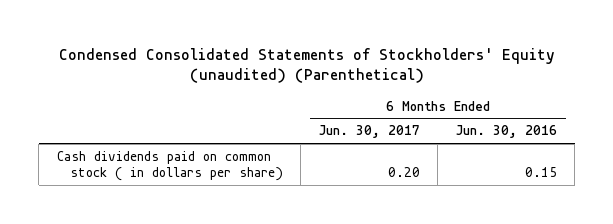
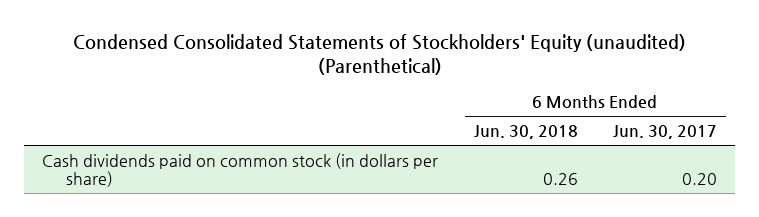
- | 6 Months Ended Jun. 30, 2017 | 6 Months Ended Jun. 30, 2016
+ | 6 Months Ended Jun. 30, 2018 | 6 Months Ended Jun. 30, 2017
- Cash dividends paid on common stock ( in dollars per share) | 0.20 | 0.15
+ Cash dividends paid on common stock (in dollars per share) | 0.26 | 0.20

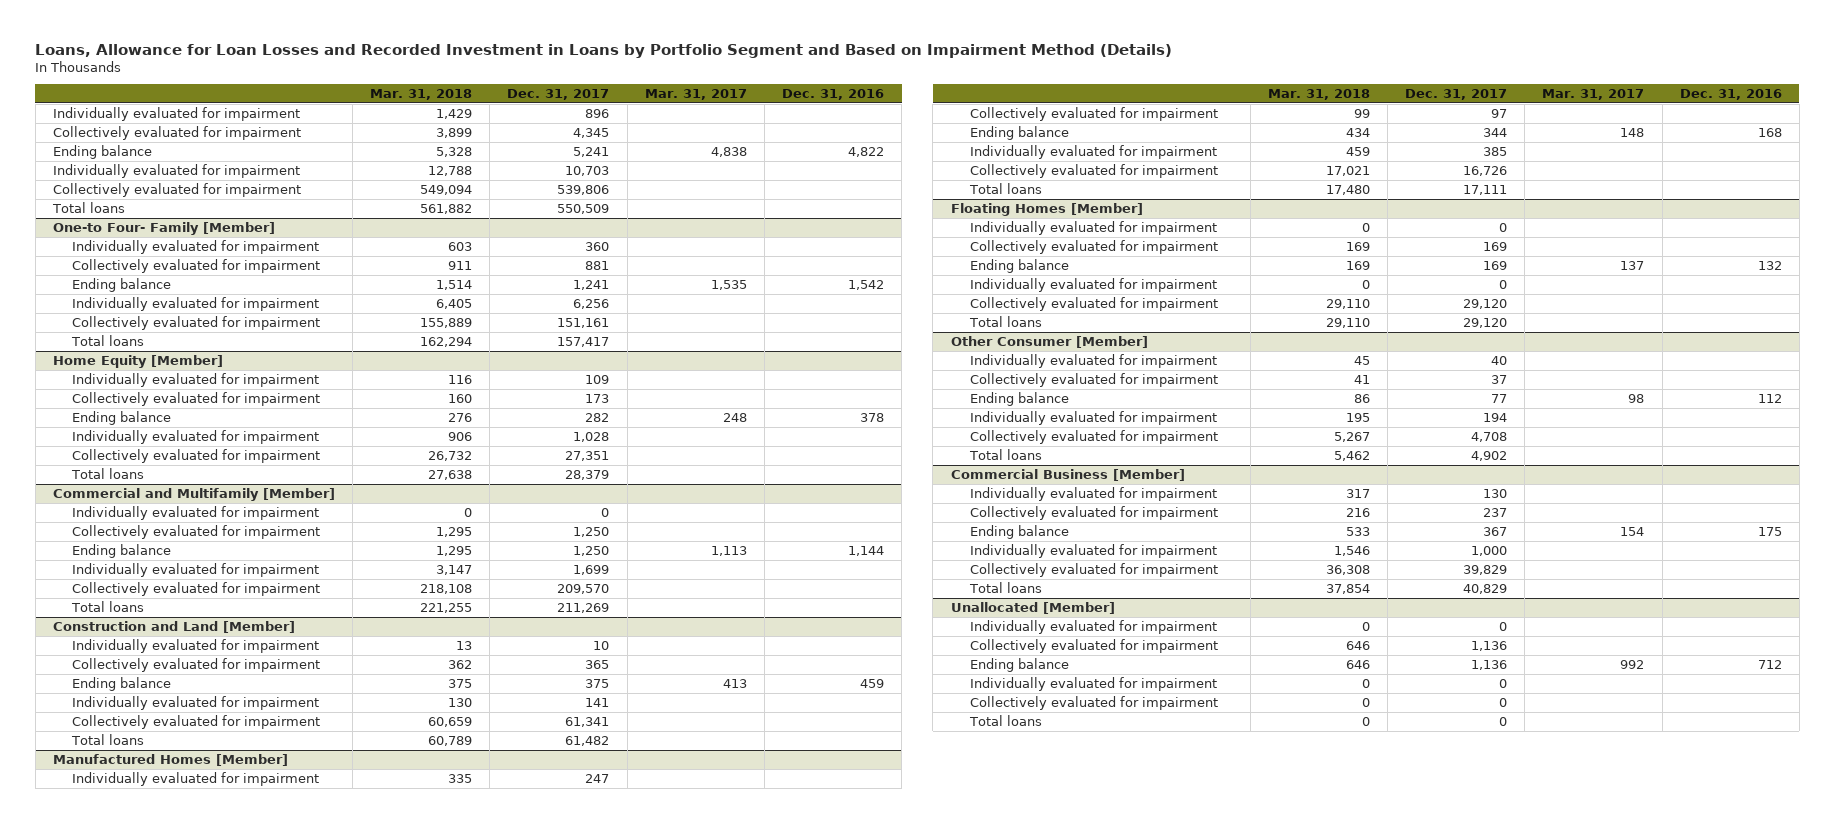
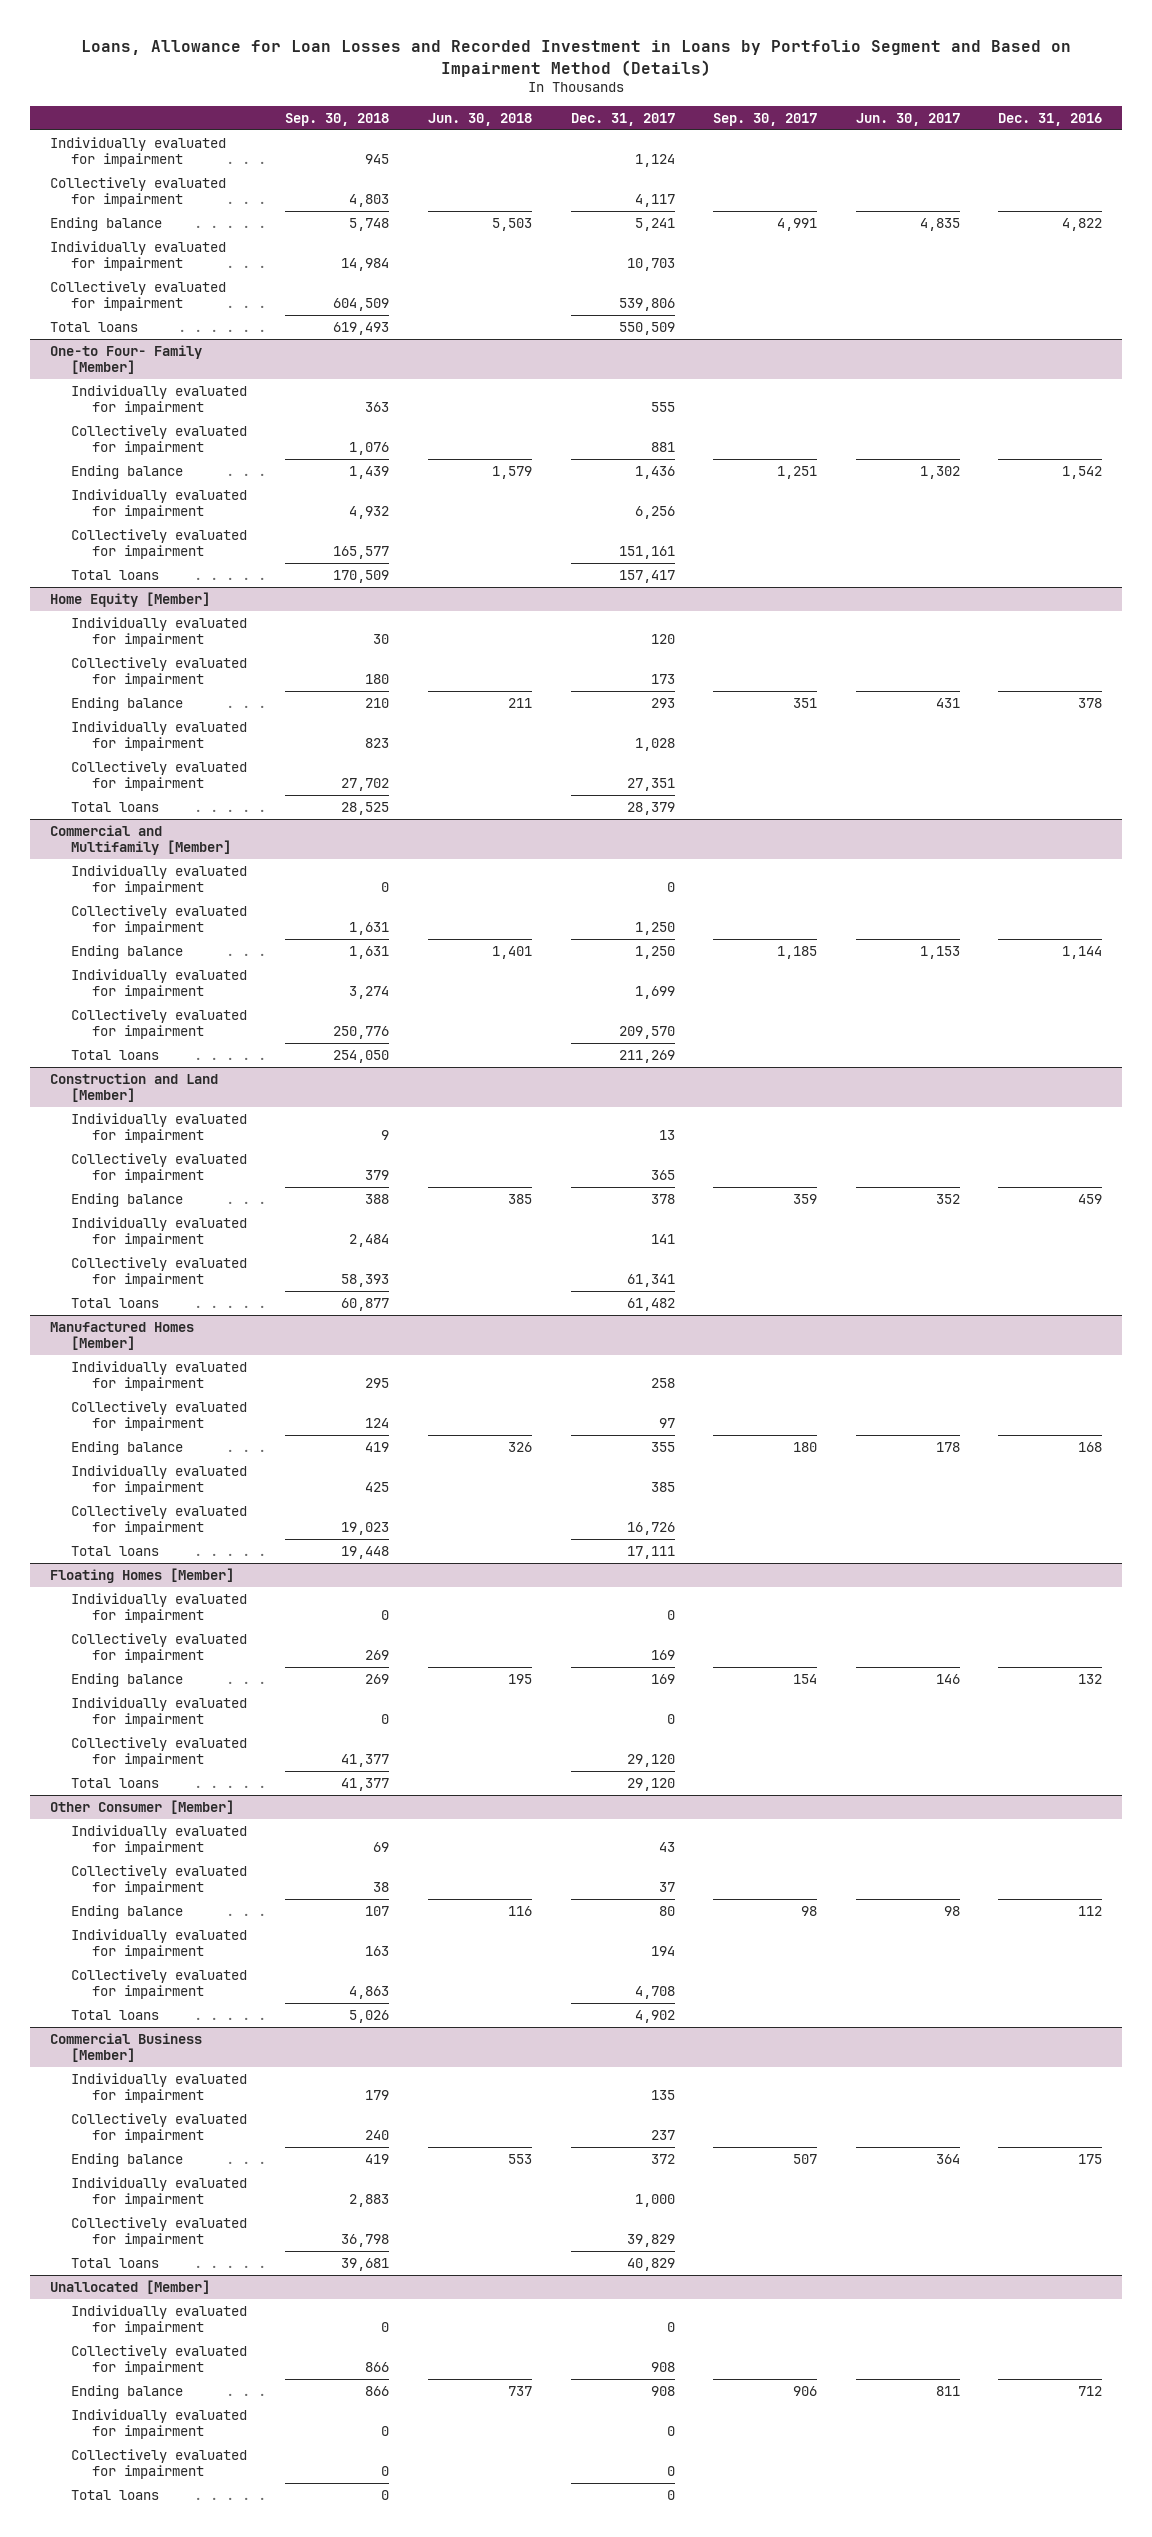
- | Mar. 31, 2018 | Dec. 31, 2017 | Mar. 31, 2017 | Dec. 31, 2016
+ | Sep. 30, 2018 | Jun. 30, 2018 | Dec. 31, 2017 | Sep. 30, 2017 | Jun. 30, 2017 | Dec. 31, 2016
- Individually evaluated for impairment | 1,429 | 896 | |
- Collectively evaluated for impairment | 3,899 | 4,345 | |
+ Individually evaluated for impairment | 945 | | 1,124 | | |
+ Collectively evaluated for impairment | 4,803 | | 4,117 | | |
@ One-to Four- Family [Member]
- Individually evaluated for impairment | 603 | 360 | |
+ Individually evaluated for impairment | 363 | | 555 | | |
- Ending balance | 1,514 | 1,241 | 1,535 | 1,542
+ Ending balance | 1,439 | 1,579 | 1,436 | 1,251 | 1,302 | 1,542
@ Home Equity [Member]
- Individually evaluated for impairment | 116 | 109 | |
+ Individually evaluated for impairment | 30 | | 120 | | |
- Ending balance | 276 | 282 | 248 | 378
+ Ending balance | 210 | 211 | 293 | 351 | 431 | 378
@ Construction and Land [Member]
- Individually evaluated for impairment | 13 | 10 | |
+ Individually evaluated for impairment | 9 | | 13 | | |
- Ending balance | 375 | 375 | 413 | 459
+ Ending balance | 388 | 385 | 378 | 359 | 352 | 459
@ Manufactured Homes [Member]
- Individually evaluated for impairment | 335 | 247 | |
+ Individually evaluated for impairment | 295 | | 258 | | |
- Ending balance | 434 | 344 | 148 | 168
+ Ending balance | 419 | 326 | 355 | 180 | 178 | 168
@ Other Consumer [Member]
- Individually evaluated for impairment | 45 | 40 | |
+ Individually evaluated for impairment | 69 | | 43 | | |
- Ending balance | 86 | 77 | 98 | 112
+ Ending balance | 107 | 116 | 80 | 98 | 98 | 112
@ Commercial Business [Member]
- Individually evaluated for impairment | 317 | 130 | |
+ Individually evaluated for impairment | 179 | | 135 | | |
- Ending balance | 533 | 367 | 154 | 175
+ Ending balance | 419 | 553 | 372 | 507 | 364 | 175
@ Unallocated [Member]
- Collectively evaluated for impairment | 646 | 1,136 | |
- Ending balance | 646 | 1,136 | 992 | 712
+ Collectively evaluated for impairment | 866 | | 908 | | |
+ Ending balance | 866 | 737 | 908 | 906 | 811 | 712

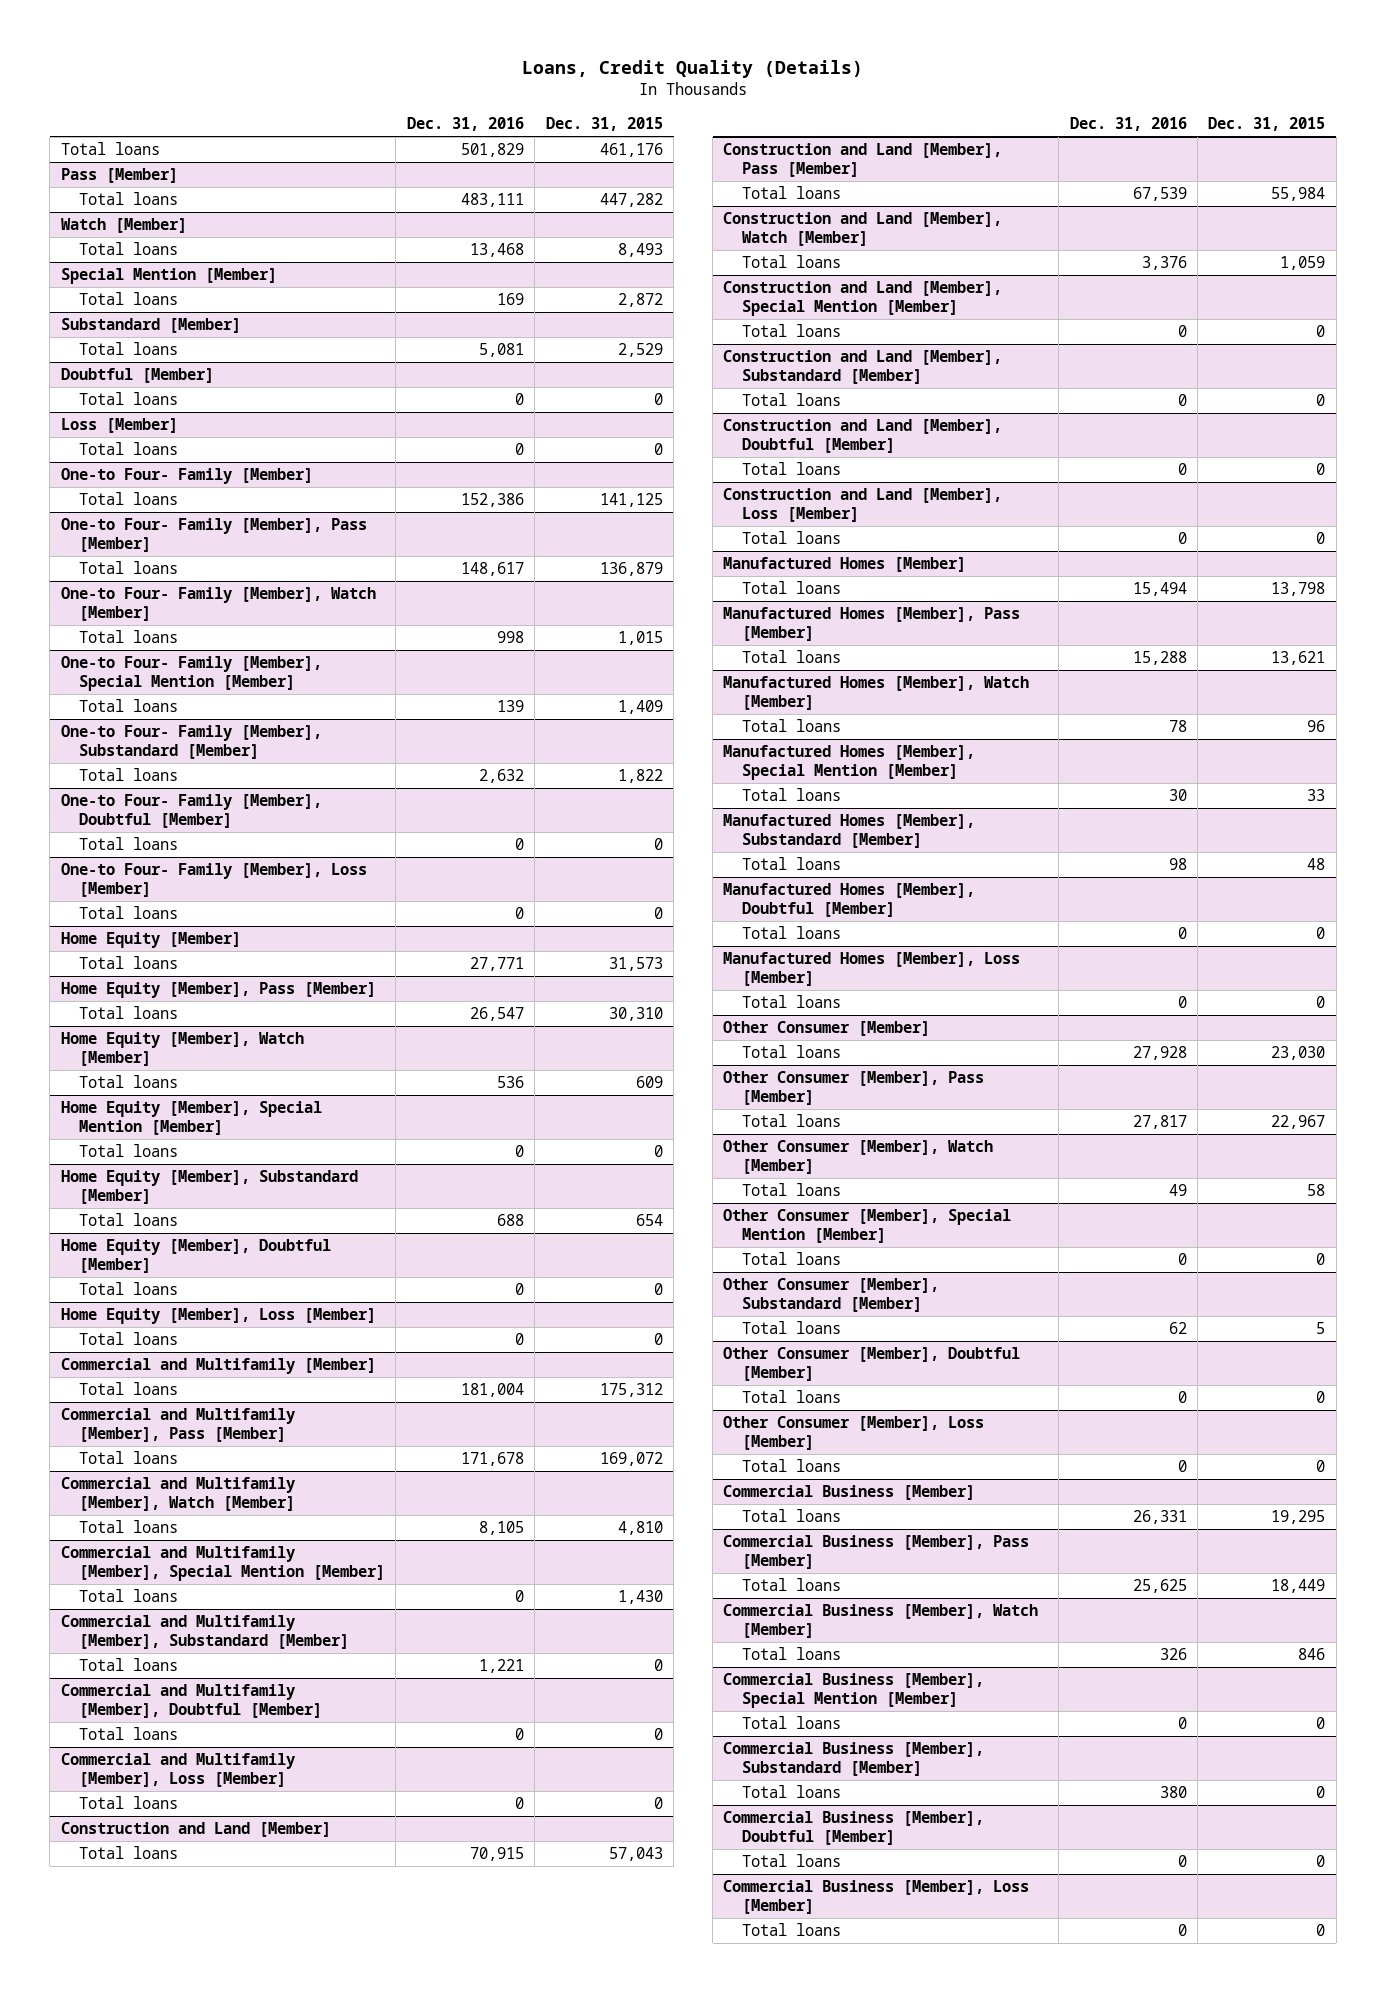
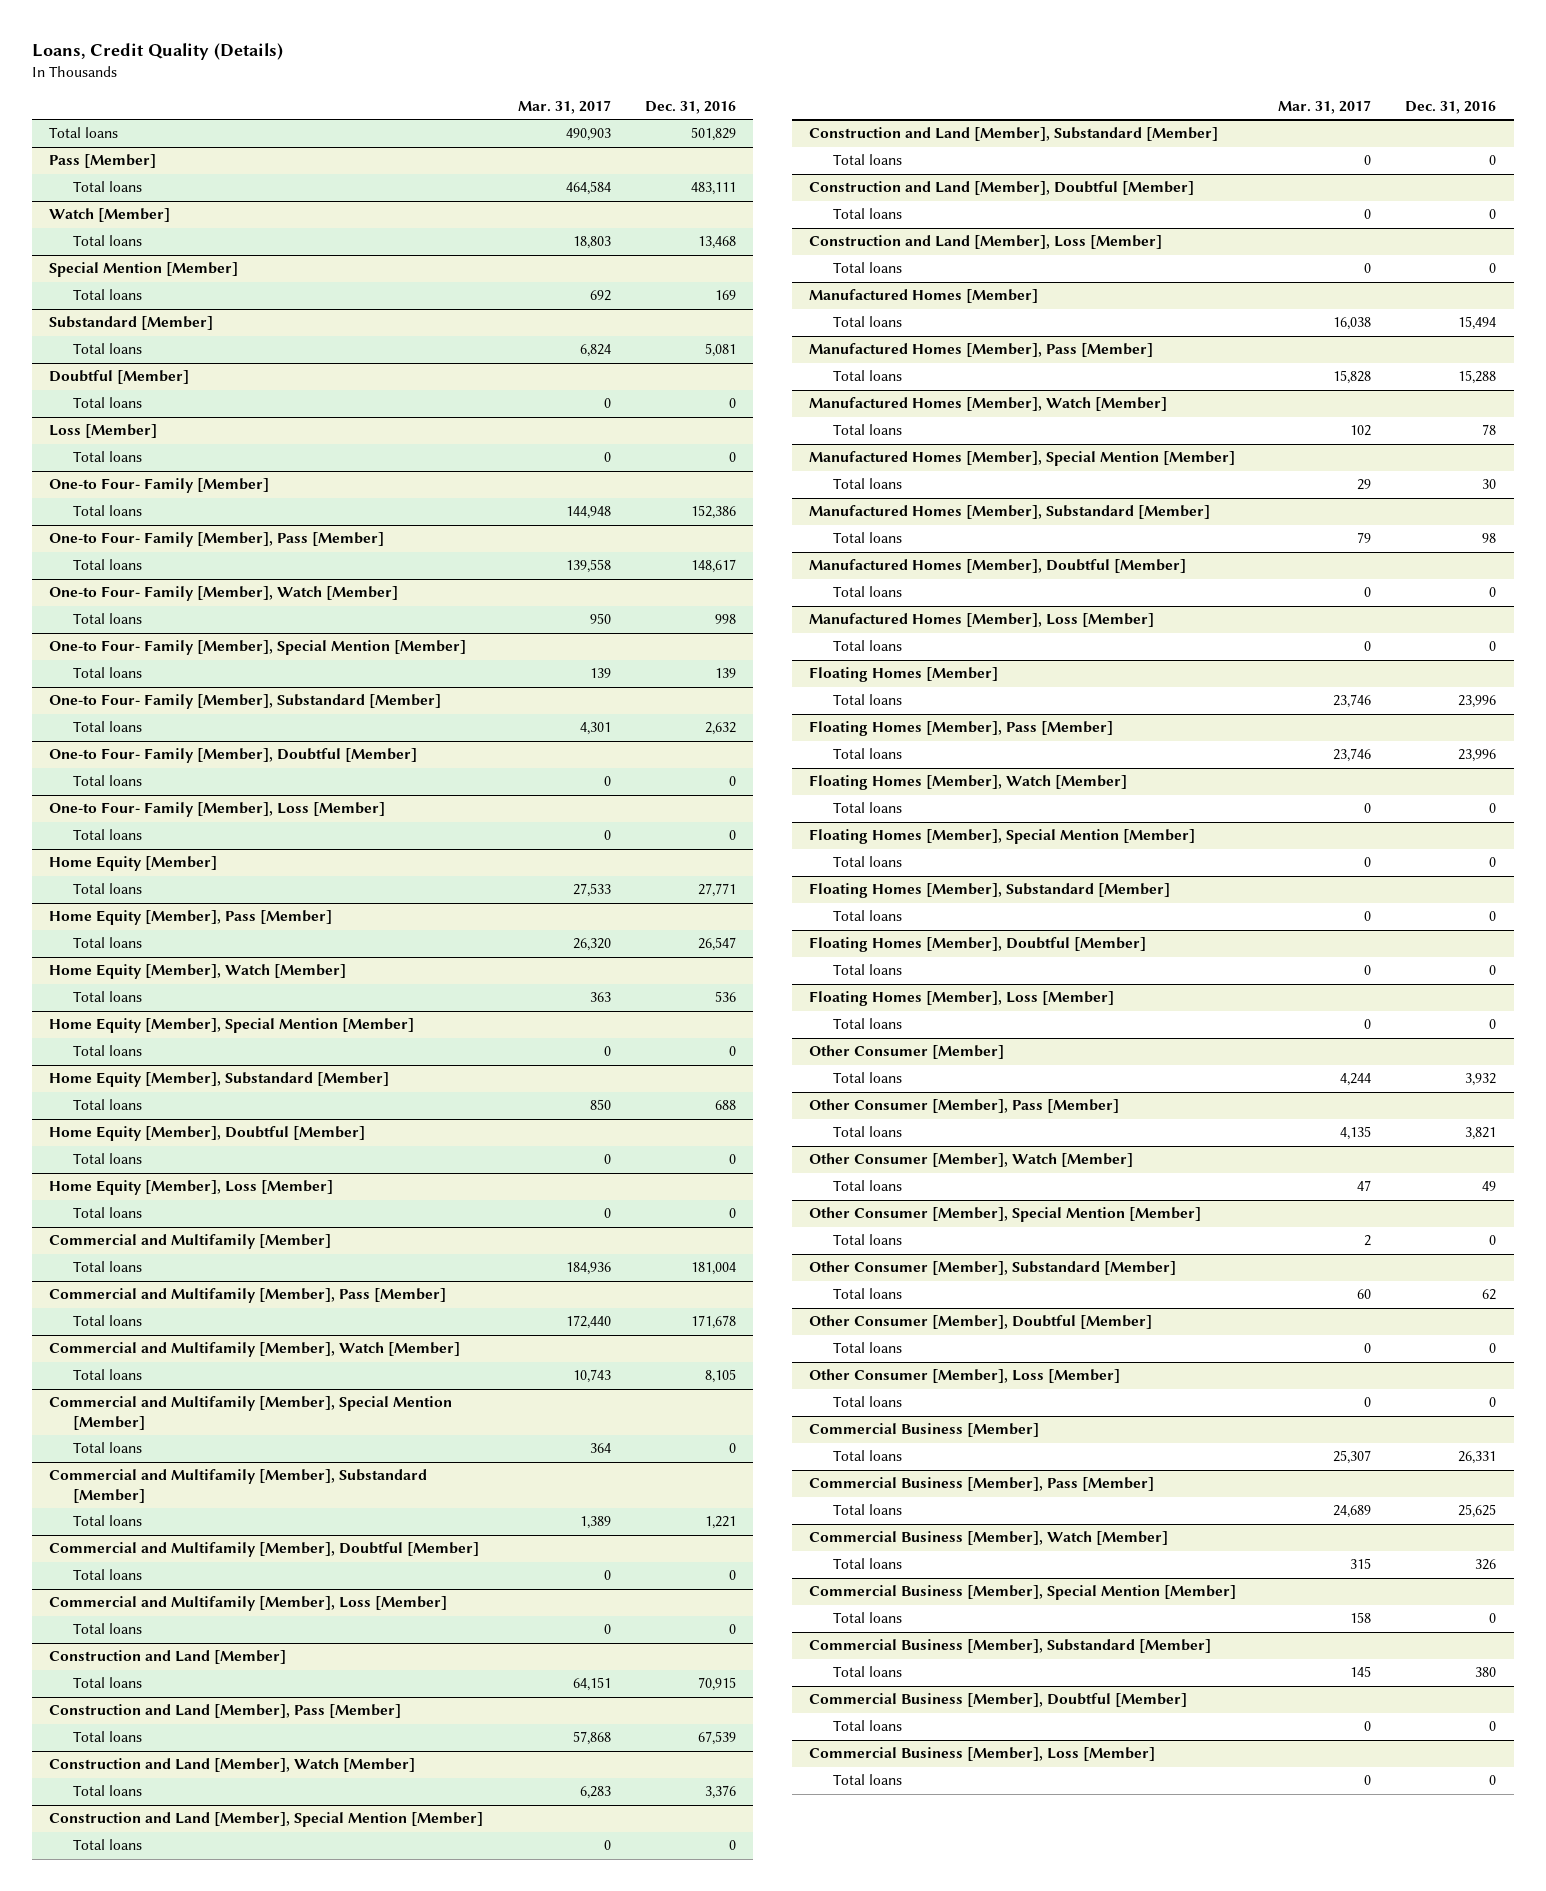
- | Dec. 31, 2016 | Dec. 31, 2015
+ | Mar. 31, 2017 | Dec. 31, 2016
+ Floating Homes [Member]
+ Total loans | 23,746 | 23,996
+ Floating Homes [Member], Pass [Member]
+ Total loans | 23,746 | 23,996
+ Floating Homes [Member], Watch [Member]
+ Total loans | 0 | 0
+ Floating Homes [Member], Special Mention [Member]
+ Total loans | 0 | 0
+ Floating Homes [Member], Substandard [Member]
+ Total loans | 0 | 0
+ Floating Homes [Member], Doubtful [Member]
+ Total loans | 0 | 0
+ Floating Homes [Member], Loss [Member]
+ Total loans | 0 | 0
@ Other Consumer [Member]
- Total loans | 27,928 | 23,030
+ Total loans | 4,244 | 3,932
@ Other Consumer [Member], Pass [Member]
- Total loans | 27,817 | 22,967
+ Total loans | 4,135 | 3,821

